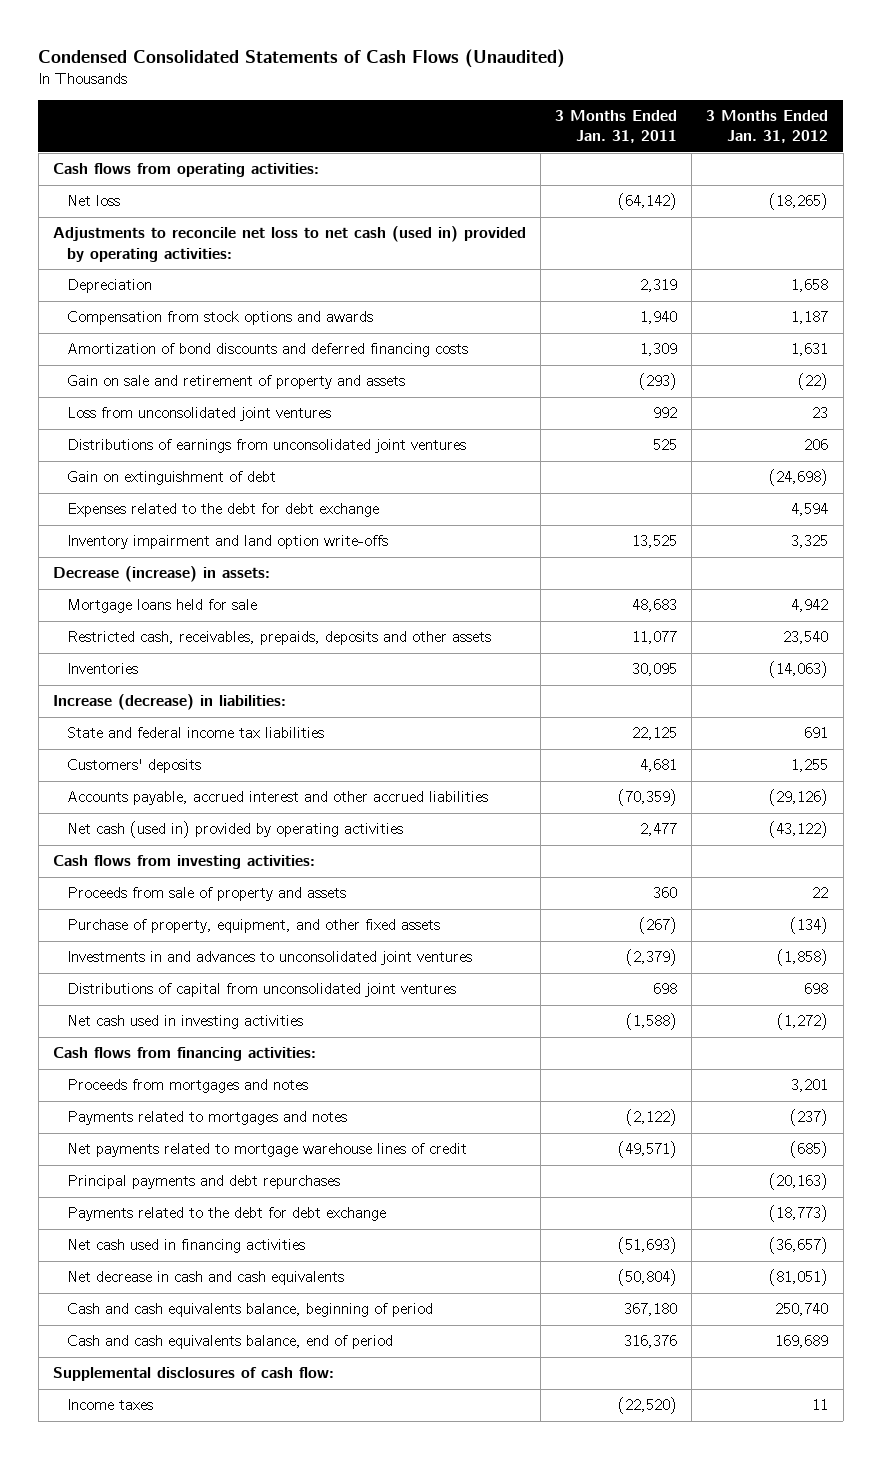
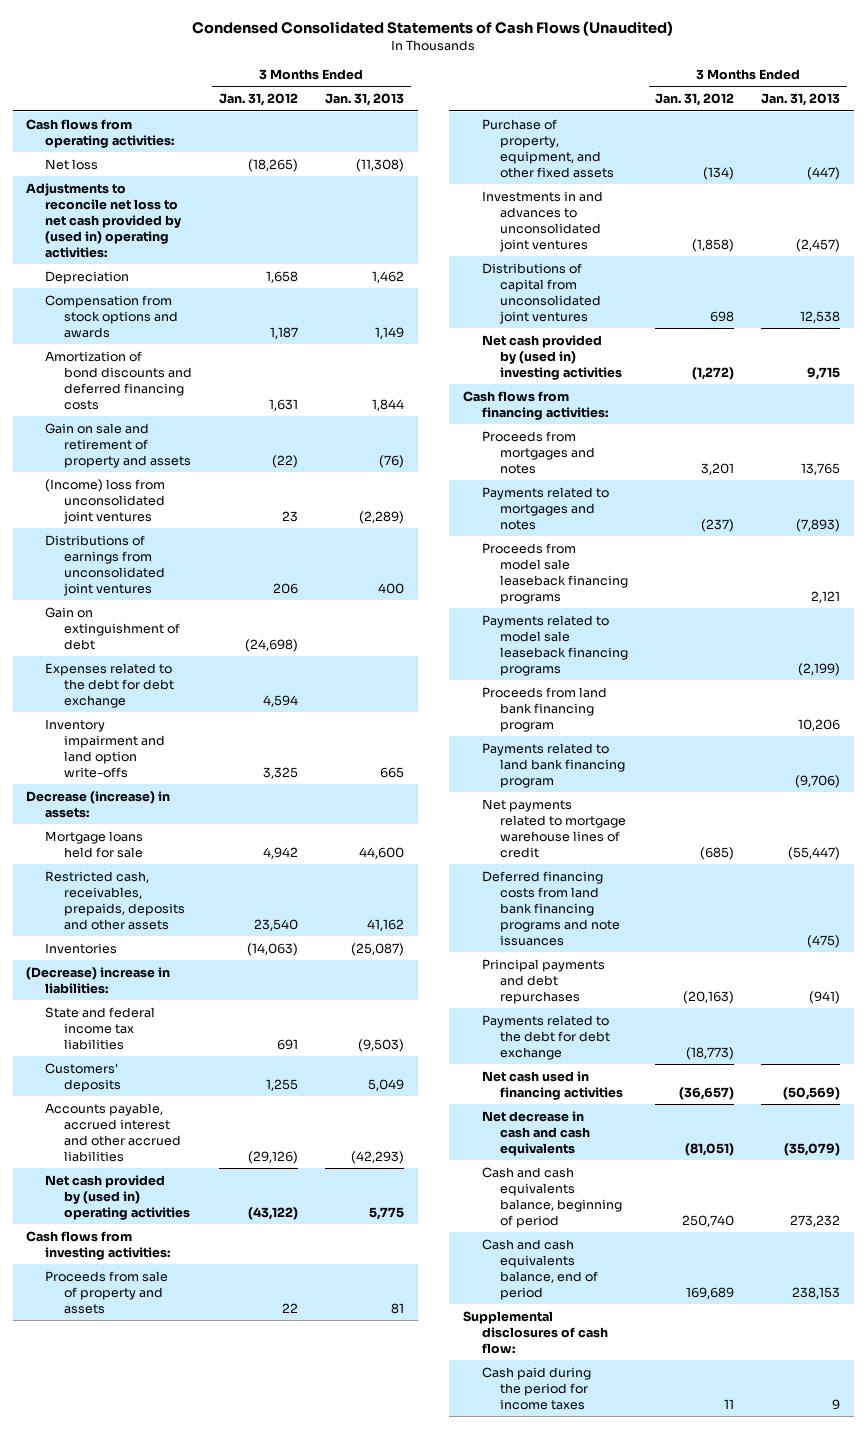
- | 3 Months Ended Jan. 31, 2011 | 3 Months Ended Jan. 31, 2012
+ | 3 Months Ended Jan. 31, 2012 | 3 Months Ended Jan. 31, 2013
- Adjustments to reconcile net loss to net cash (used in) provided by operating activities:
+ Adjustments to reconcile net loss to net cash provided by (used in) operating activities:
- Loss from unconsolidated joint ventures | 992 | 23
+ (Income) loss from unconsolidated joint ventures | 23 | (2,289)
- Increase (decrease) in liabilities:
+ (Decrease) increase in liabilities:
- Net cash (used in) provided by operating activities | 2,477 | (43,122)
+ Net cash provided by (used in) operating activities | (43,122) | 5,775
- Net cash used in investing activities | (1,588) | (1,272)
+ Net cash provided by (used in) investing activities | (1,272) | 9,715
+ Proceeds from model sale leaseback financing programs | | 2,121
+ Payments related to model sale leaseback financing programs | | (2,199)
+ Proceeds from land bank financing program | | 10,206
+ Payments related to land bank financing program | | (9,706)
+ Deferred financing costs from land bank financing programs and note issuances | | (475)
- Income taxes | (22,520) | 11
+ Cash paid during the period for income taxes | 11 | 9

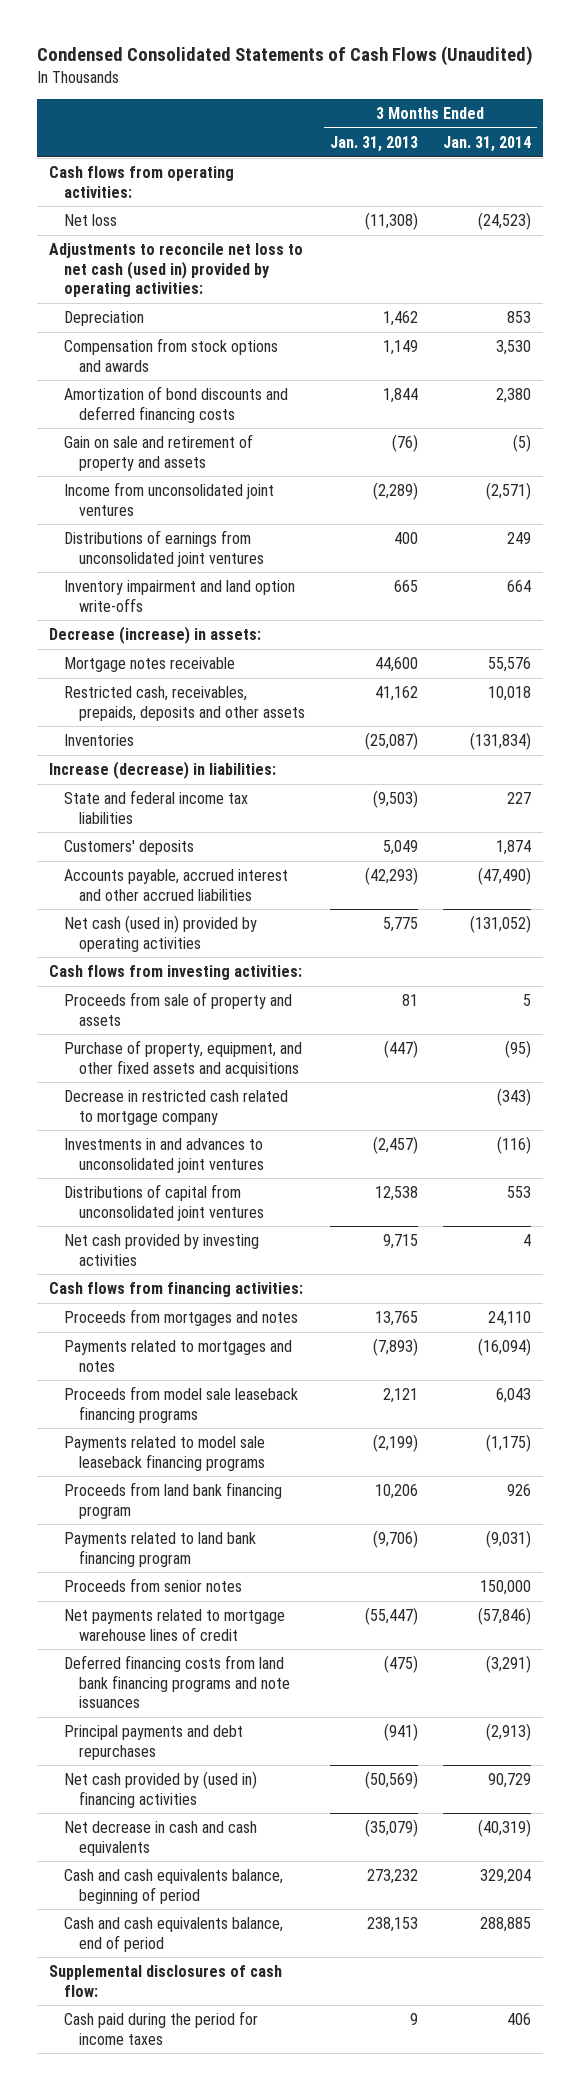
- | 3 Months Ended Jan. 31, 2012 | 3 Months Ended Jan. 31, 2013
+ | 3 Months Ended Jan. 31, 2013 | 3 Months Ended Jan. 31, 2014
- Adjustments to reconcile net loss to net cash provided by (used in) operating activities:
+ Adjustments to reconcile net loss to net cash (used in) provided by operating activities:
- (Income) loss from unconsolidated joint ventures | 23 | (2,289)
+ Income from unconsolidated joint ventures | (2,289) | (2,571)
- Gain on extinguishment of debt | (24,698) |
- Expenses related to the debt for debt exchange | 4,594 |
- Mortgage loans held for sale | 4,942 | 44,600
+ Mortgage notes receivable | 44,600 | 55,576
- (Decrease) increase in liabilities:
+ Increase (decrease) in liabilities:
- Net cash provided by (used in) operating activities | (43,122) | 5,775
+ Net cash (used in) provided by operating activities | 5,775 | (131,052)
- Purchase of property, equipment, and other fixed assets | (134) | (447)
+ Purchase of property, equipment, and other fixed assets and acquisitions | (447) | (95)
+ Decrease in restricted cash related to mortgage company | | (343)
- Net cash provided by (used in) investing activities | (1,272) | 9,715
+ Net cash provided by investing activities | 9,715 | 4
+ Proceeds from senior notes | | 150,000
- Payments related to the debt for debt exchange | (18,773) |
- Net cash used in financing activities | (36,657) | (50,569)
+ Net cash provided by (used in) financing activities | (50,569) | 90,729

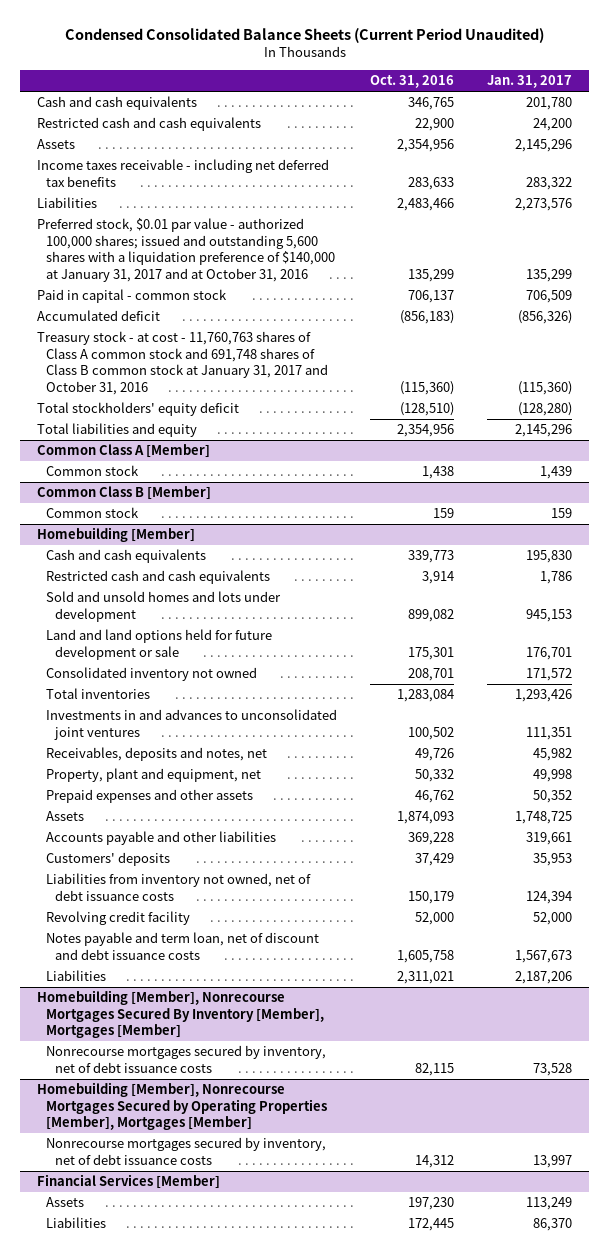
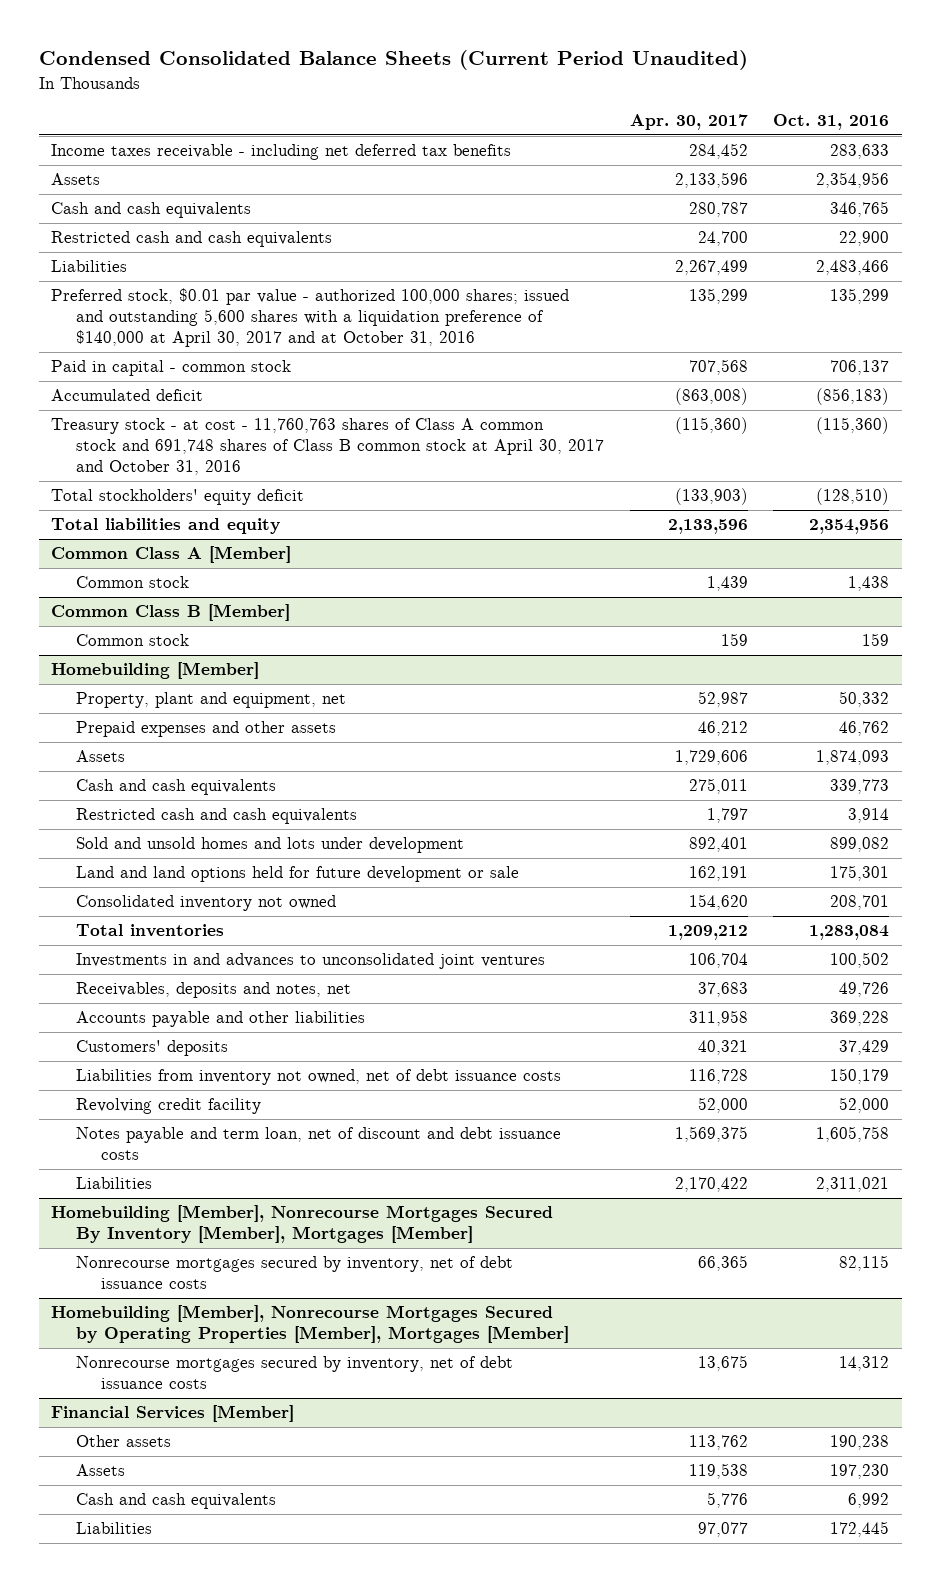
- | Oct. 31, 2016 | Jan. 31, 2017
+ | Apr. 30, 2017 | Oct. 31, 2016
moved up: Income taxes receivable - including net deferred tax benefits | 284,452 | 283,633
moved up: Assets | 2,133,596 | 2,354,956
- Preferred stock, $0.01 par value - authorized 100,000 shares; issued and outstanding 5,600 shares with a liquidation preference of $140,000 at January 31, 2017 and at October 31, 2016 | 135,299 | 135,299
+ Preferred stock, $0.01 par value - authorized 100,000 shares; issued and outstanding 5,600 shares with a liquidation preference of $140,000 at April 30, 2017 and at October 31, 2016 | 135,299 | 135,299
- Treasury stock - at cost - 11,760,763 shares of Class A common stock and 691,748 shares of Class B common stock at January 31, 2017 and October 31, 2016 | (115,360) | (115,360)
+ Treasury stock - at cost - 11,760,763 shares of Class A common stock and 691,748 shares of Class B common stock at April 30, 2017 and October 31, 2016 | (115,360) | (115,360)
@ Homebuilding [Member]
moved up: Property, plant and equipment, net | 52,987 | 50,332
moved up: Prepaid expenses and other assets | 46,212 | 46,762
moved up: Assets | 1,729,606 | 1,874,093
@ Financial Services [Member]
+ Other assets | 113,762 | 190,238
+ Cash and cash equivalents | 5,776 | 6,992

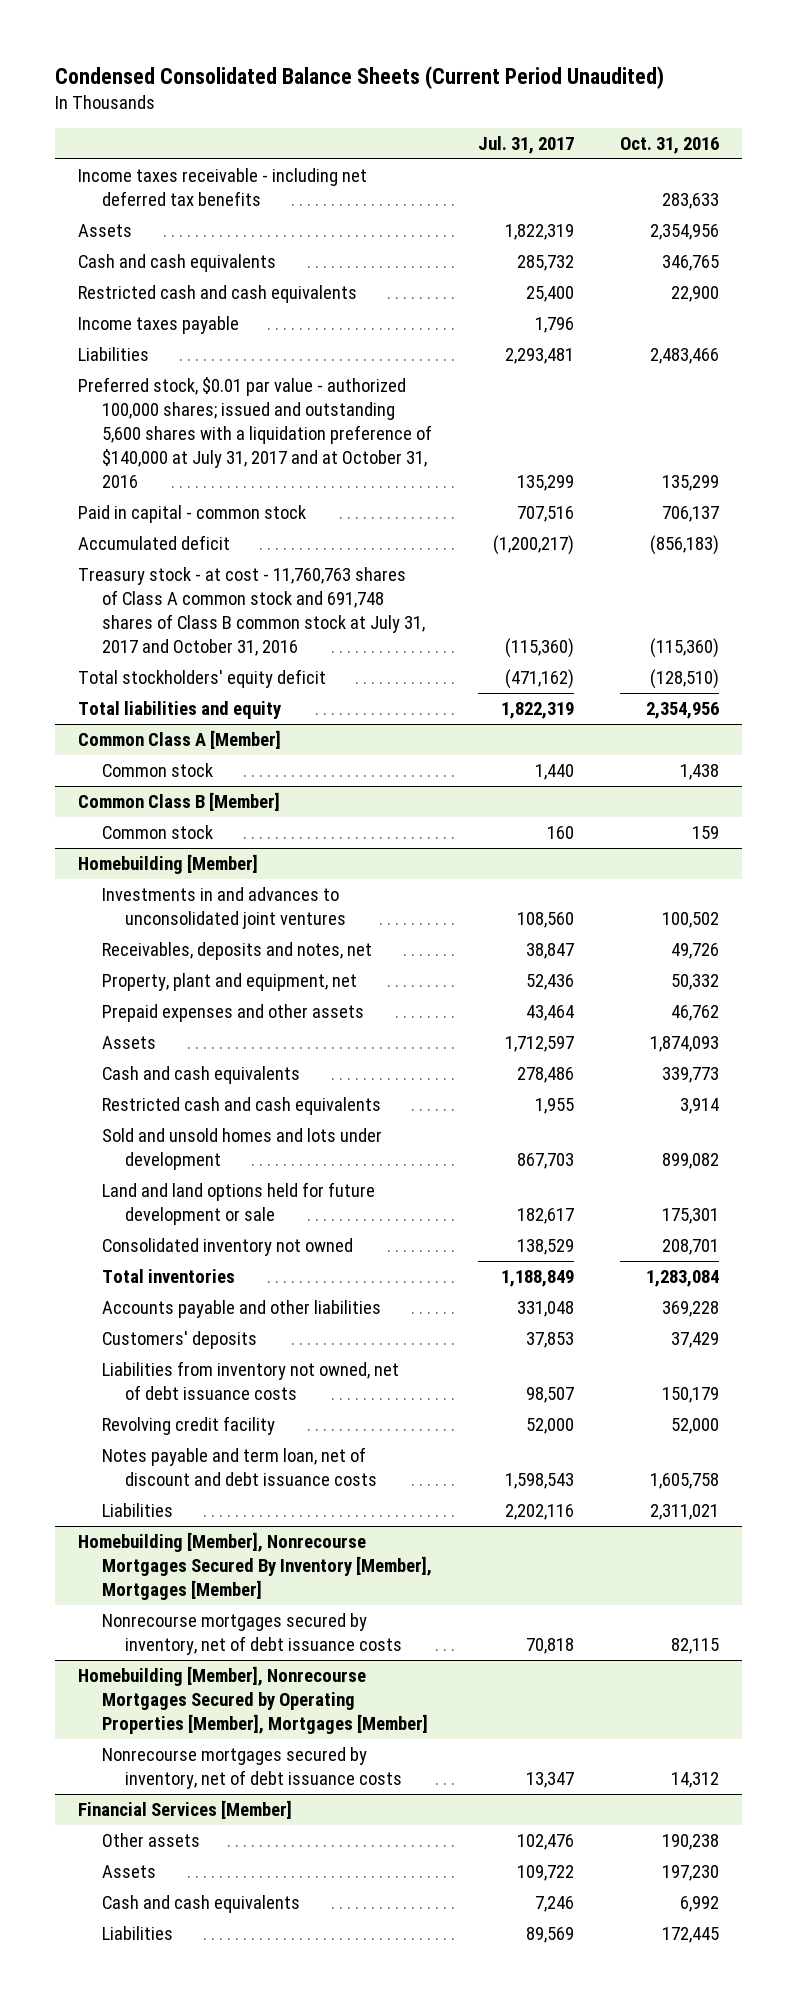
- | Apr. 30, 2017 | Oct. 31, 2016
+ | Jul. 31, 2017 | Oct. 31, 2016
+ Income taxes payable | 1,796 |
- Preferred stock, $0.01 par value - authorized 100,000 shares; issued and outstanding 5,600 shares with a liquidation preference of $140,000 at April 30, 2017 and at October 31, 2016 | 135,299 | 135,299
+ Preferred stock, $0.01 par value - authorized 100,000 shares; issued and outstanding 5,600 shares with a liquidation preference of $140,000 at July 31, 2017 and at October 31, 2016 | 135,299 | 135,299
- Treasury stock - at cost - 11,760,763 shares of Class A common stock and 691,748 shares of Class B common stock at April 30, 2017 and October 31, 2016 | (115,360) | (115,360)
+ Treasury stock - at cost - 11,760,763 shares of Class A common stock and 691,748 shares of Class B common stock at July 31, 2017 and October 31, 2016 | (115,360) | (115,360)
@ Homebuilding [Member]
moved up: Investments in and advances to unconsolidated joint ventures | 108,560 | 100,502
moved up: Receivables, deposits and notes, net | 38,847 | 49,726

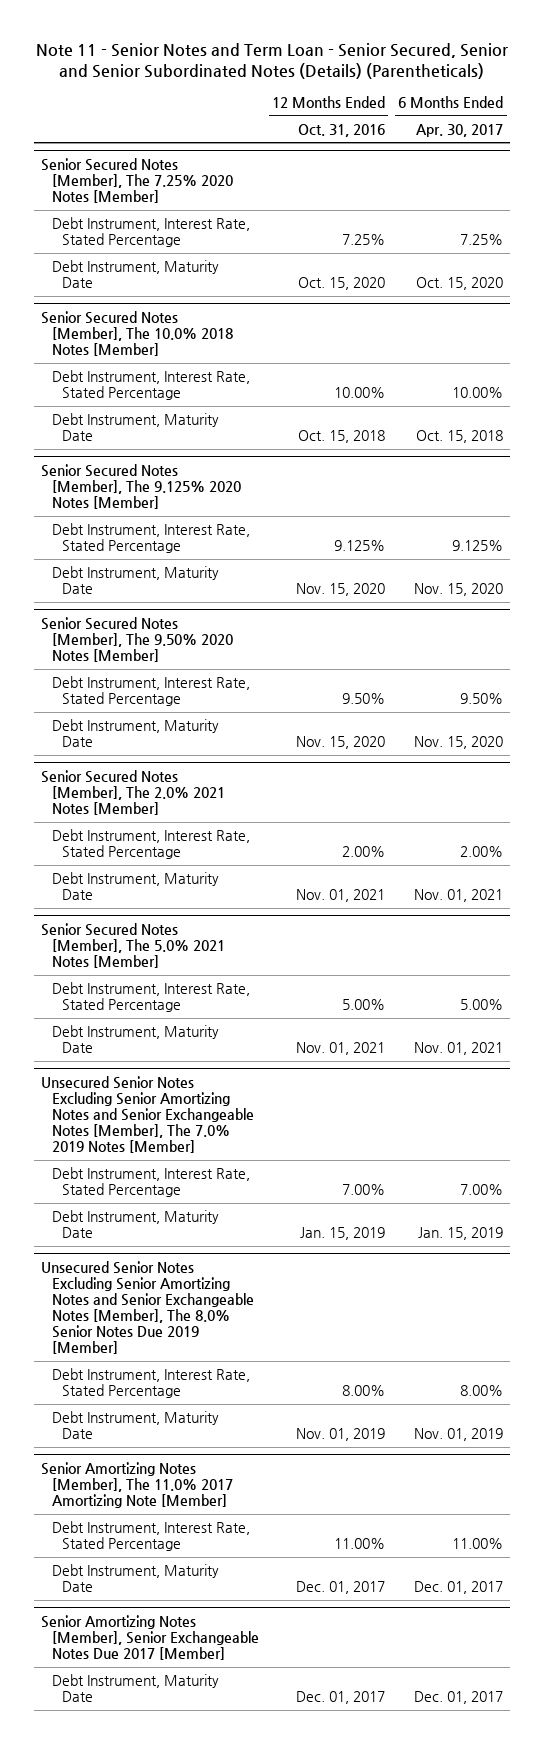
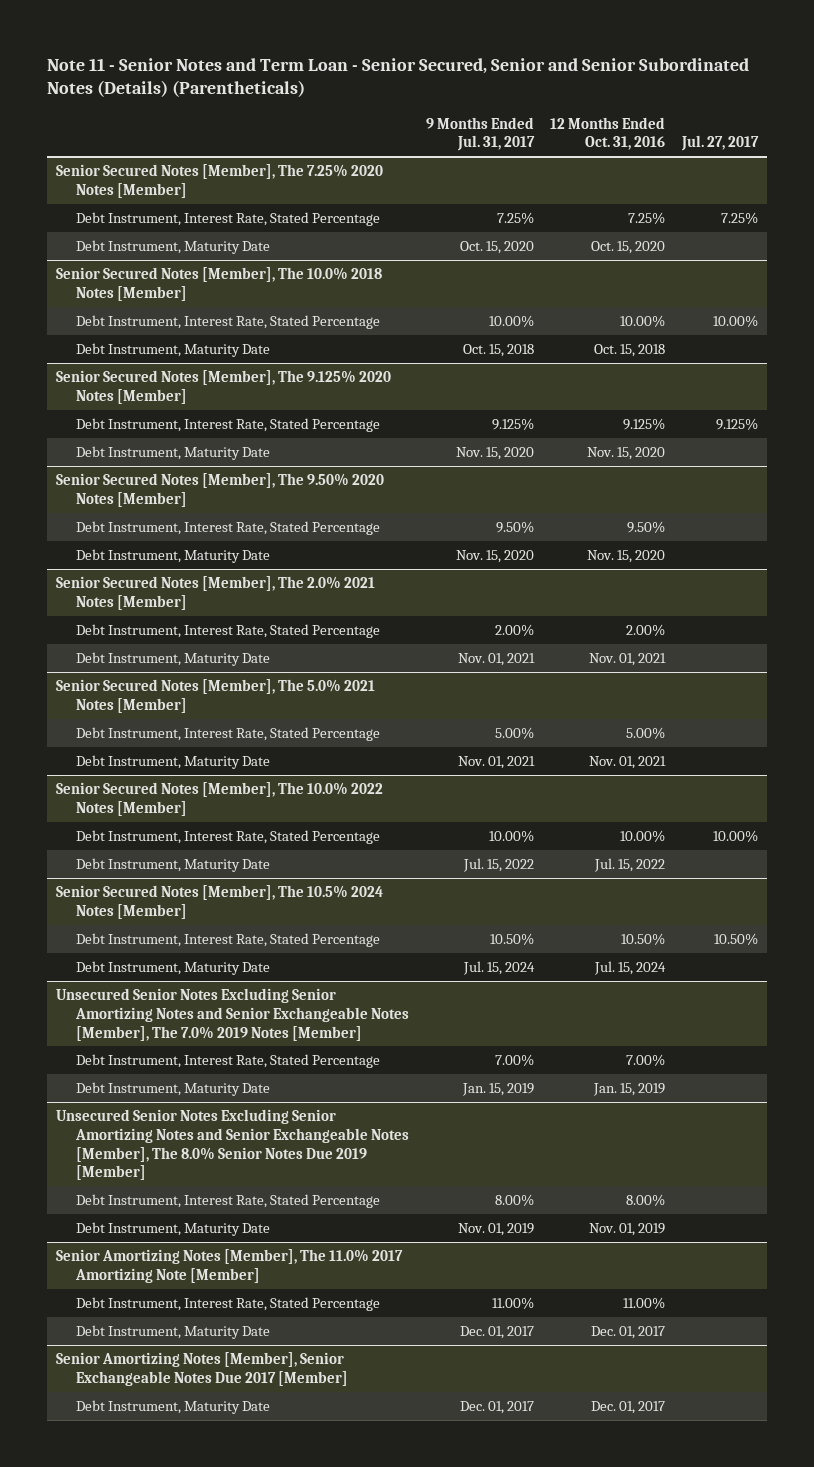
- | 12 Months Ended Oct. 31, 2016 | 6 Months Ended Apr. 30, 2017
+ | 9 Months Ended Jul. 31, 2017 | 12 Months Ended Oct. 31, 2016 | Jul. 27, 2017
+ Senior Secured Notes [Member], The 10.0% 2022 Notes [Member]
+ Debt Instrument, Interest Rate, Stated Percentage | 10.00% | 10.00% | 10.00%
+ Debt Instrument, Maturity Date | Jul. 15, 2022 | Jul. 15, 2022 |
+ Senior Secured Notes [Member], The 10.5% 2024 Notes [Member]
+ Debt Instrument, Interest Rate, Stated Percentage | 10.50% | 10.50% | 10.50%
+ Debt Instrument, Maturity Date | Jul. 15, 2024 | Jul. 15, 2024 |

